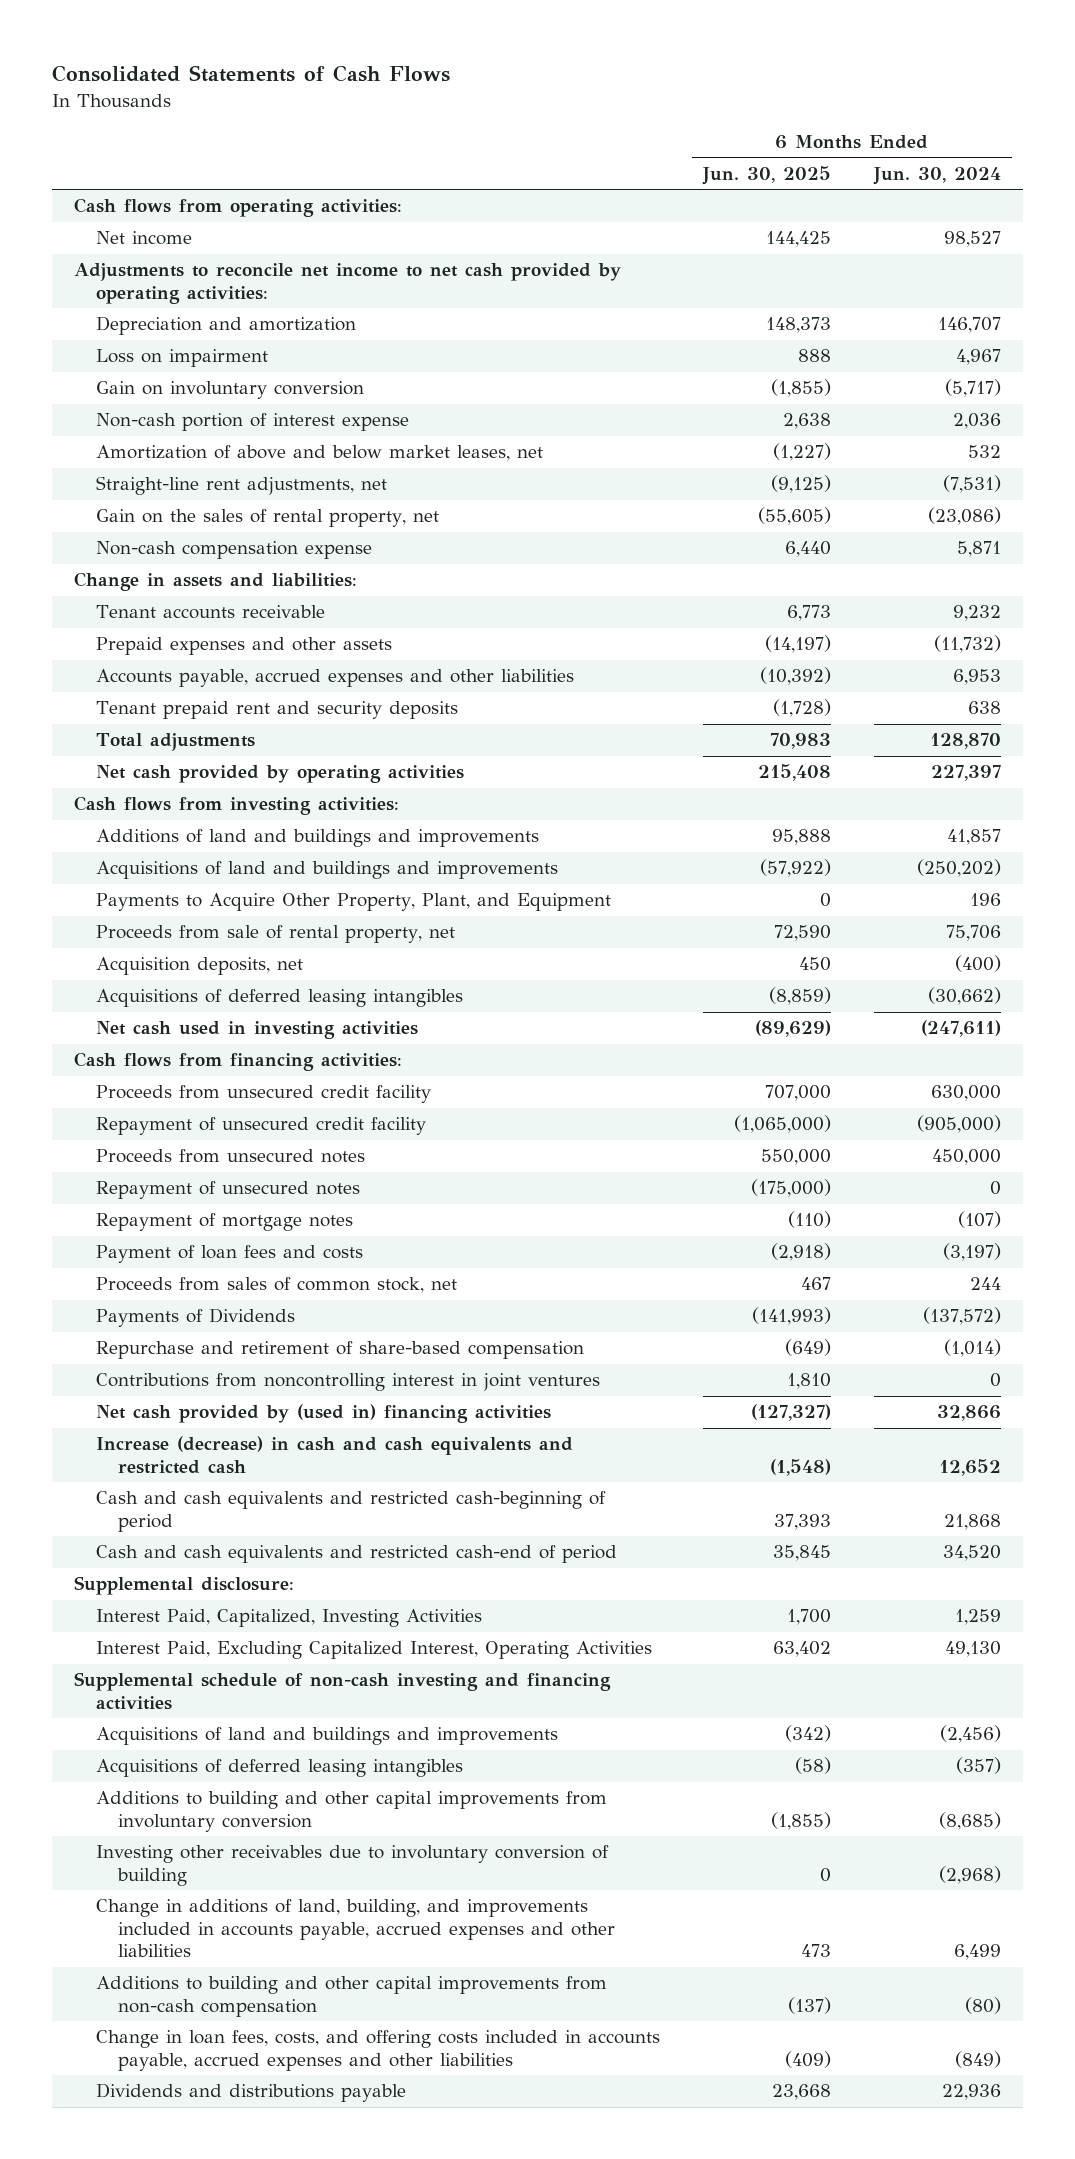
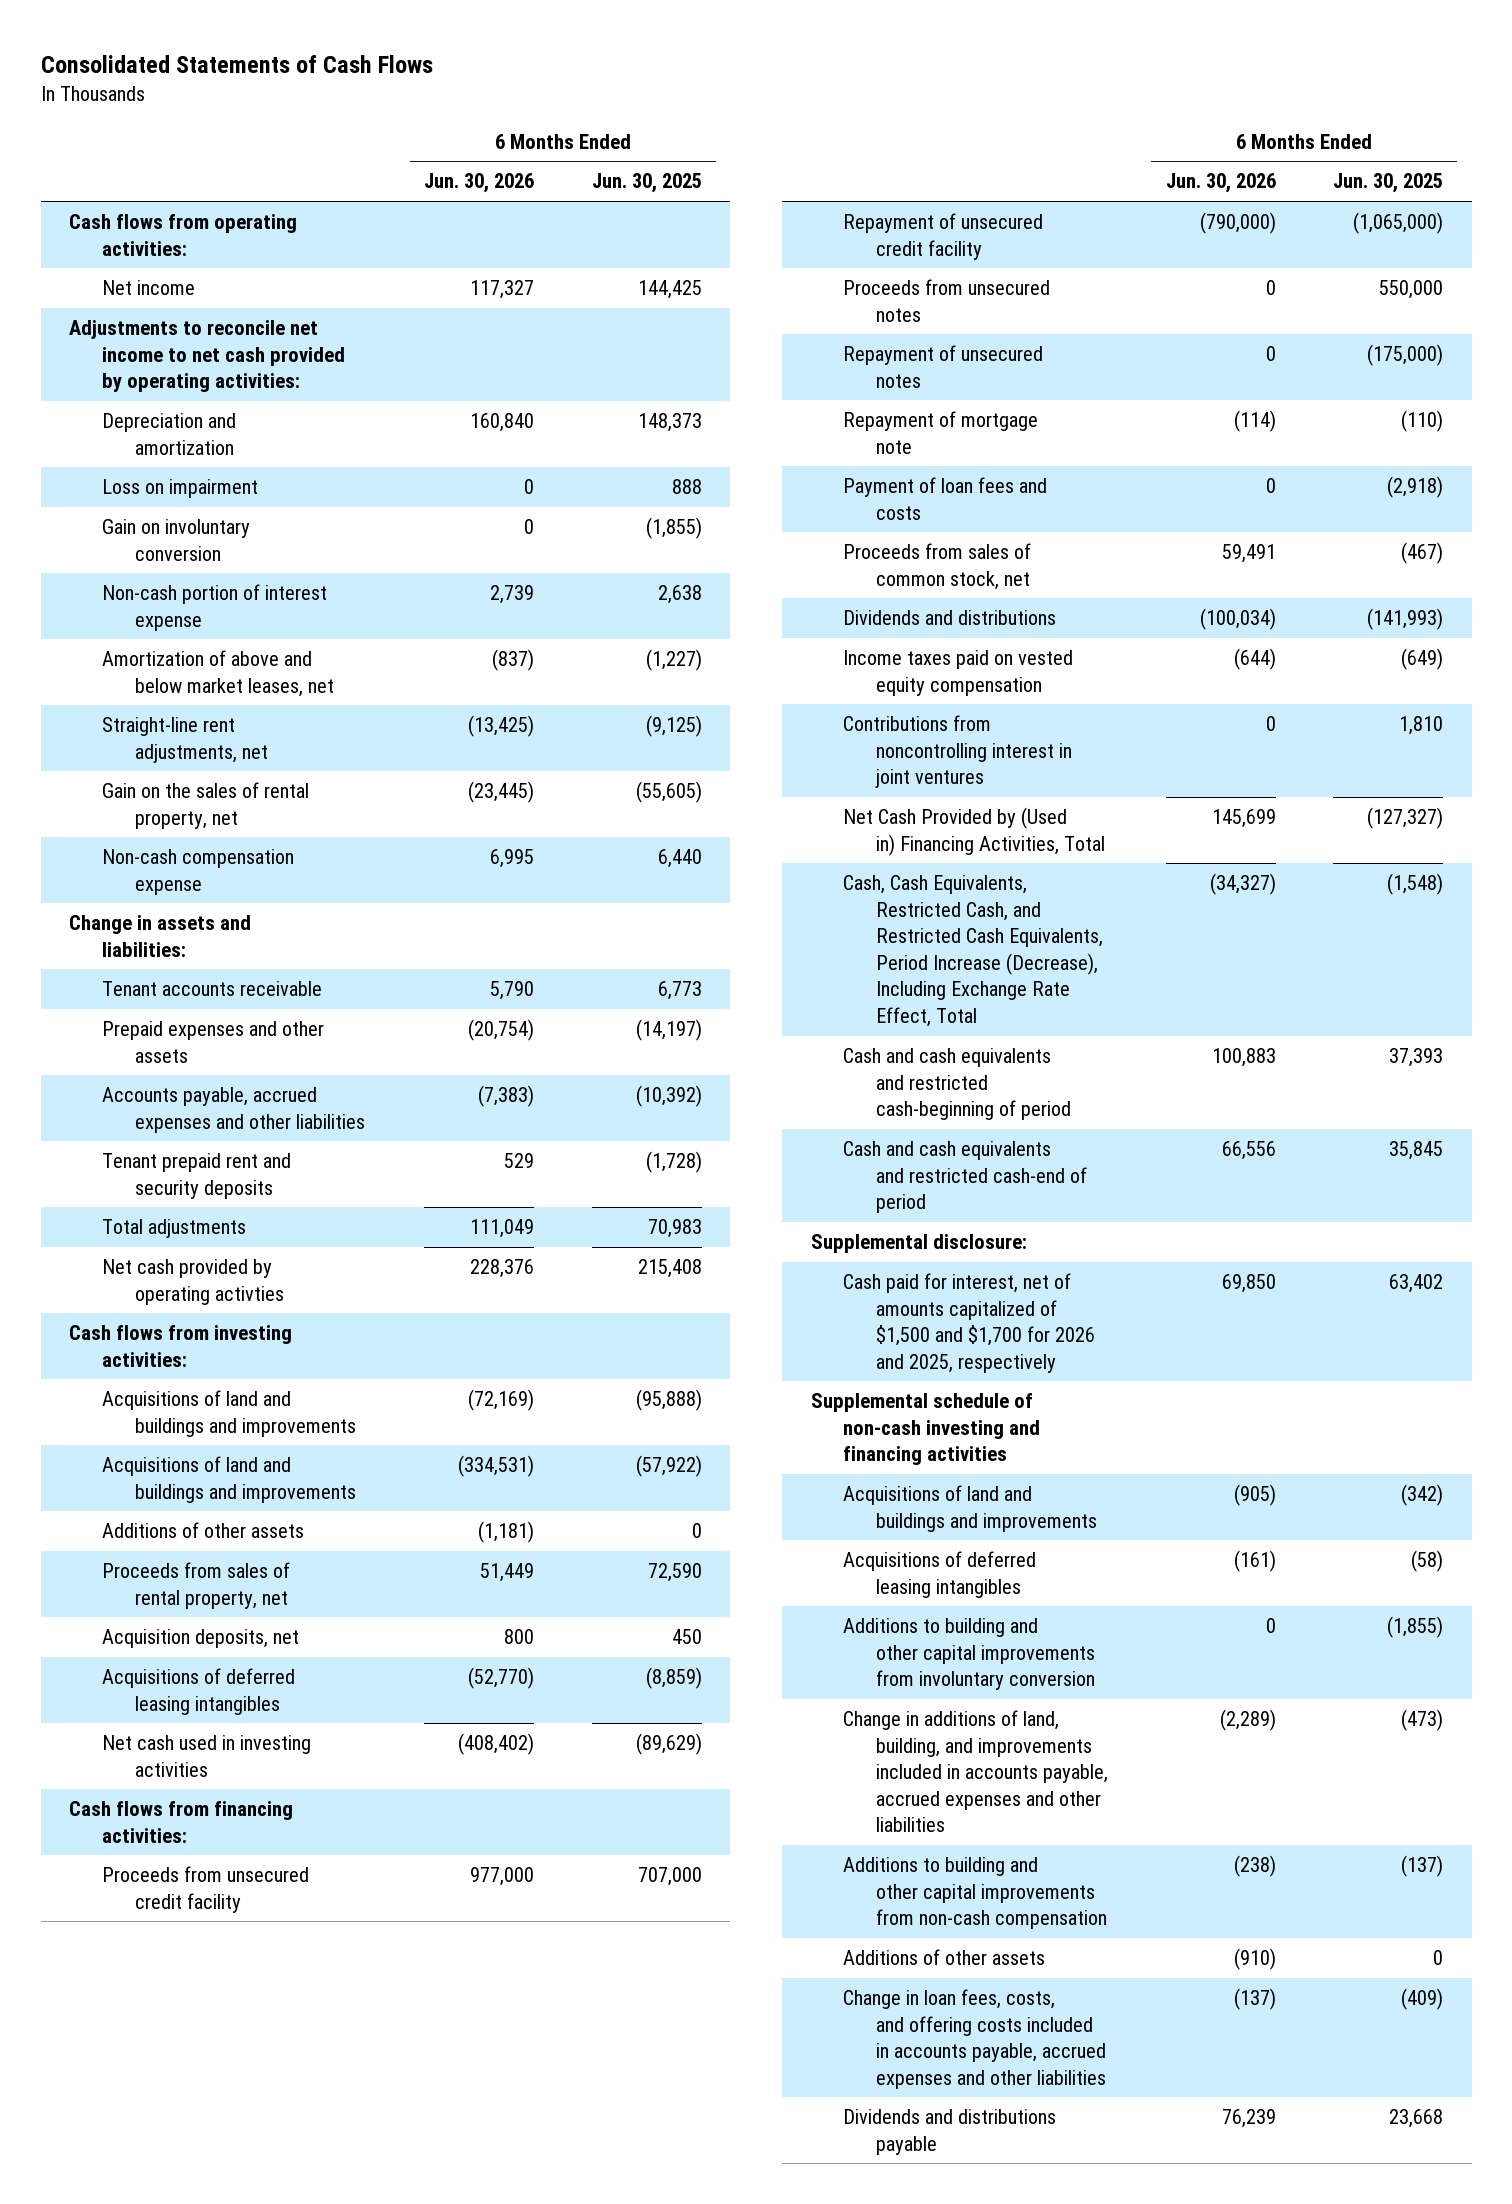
- | 6 Months Ended Jun. 30, 2025 | 6 Months Ended Jun. 30, 2024
+ | 6 Months Ended Jun. 30, 2026 | 6 Months Ended Jun. 30, 2025
- Net cash provided by operating activities | 215,408 | 227,397
+ Net cash provided by operating activties | 228,376 | 215,408
- Additions of land and buildings and improvements | 95,888 | 41,857
+ Acquisitions of land and buildings and improvements | (72,169) | (95,888)
- Payments to Acquire Other Property, Plant, and Equipment | 0 | 196
- Proceeds from sale of rental property, net | 72,590 | 75,706
+ Additions of other assets | (1,181) | 0
+ Proceeds from sales of rental property, net | 51,449 | 72,590
- Repayment of mortgage notes | (110) | (107)
+ Repayment of mortgage note | (114) | (110)
- Proceeds from sales of common stock, net | 467 | 244
- Payments of Dividends | (141,993) | (137,572)
- Repurchase and retirement of share-based compensation | (649) | (1,014)
+ Proceeds from sales of common stock, net | 59,491 | (467)
+ Dividends and distributions | (100,034) | (141,993)
+ Income taxes paid on vested equity compensation | (644) | (649)
- Net cash provided by (used in) financing activities | (127,327) | 32,866
- Increase (decrease) in cash and cash equivalents and restricted cash | (1,548) | 12,652
+ Net Cash Provided by (Used in) Financing Activities, Total | 145,699 | (127,327)
+ Cash, Cash Equivalents, Restricted Cash, and Restricted Cash Equivalents, Period Increase (Decrease), Including Exchange Rate Effect, Total | (34,327) | (1,548)
- Interest Paid, Capitalized, Investing Activities | 1,700 | 1,259
- Interest Paid, Excluding Capitalized Interest, Operating Activities | 63,402 | 49,130
+ Cash paid for interest, net of amounts capitalized of $1,500 and $1,700 for 2026 and 2025, respectively | 69,850 | 63,402
- Investing other receivables due to involuntary conversion of building | 0 | (2,968)
- Change in additions of land, building, and improvements included in accounts payable, accrued expenses and other liabilities | 473 | 6,499
+ Change in additions of land, building, and improvements included in accounts payable, accrued expenses and other liabilities | (2,289) | (473)
+ Additions of other assets | (910) | 0

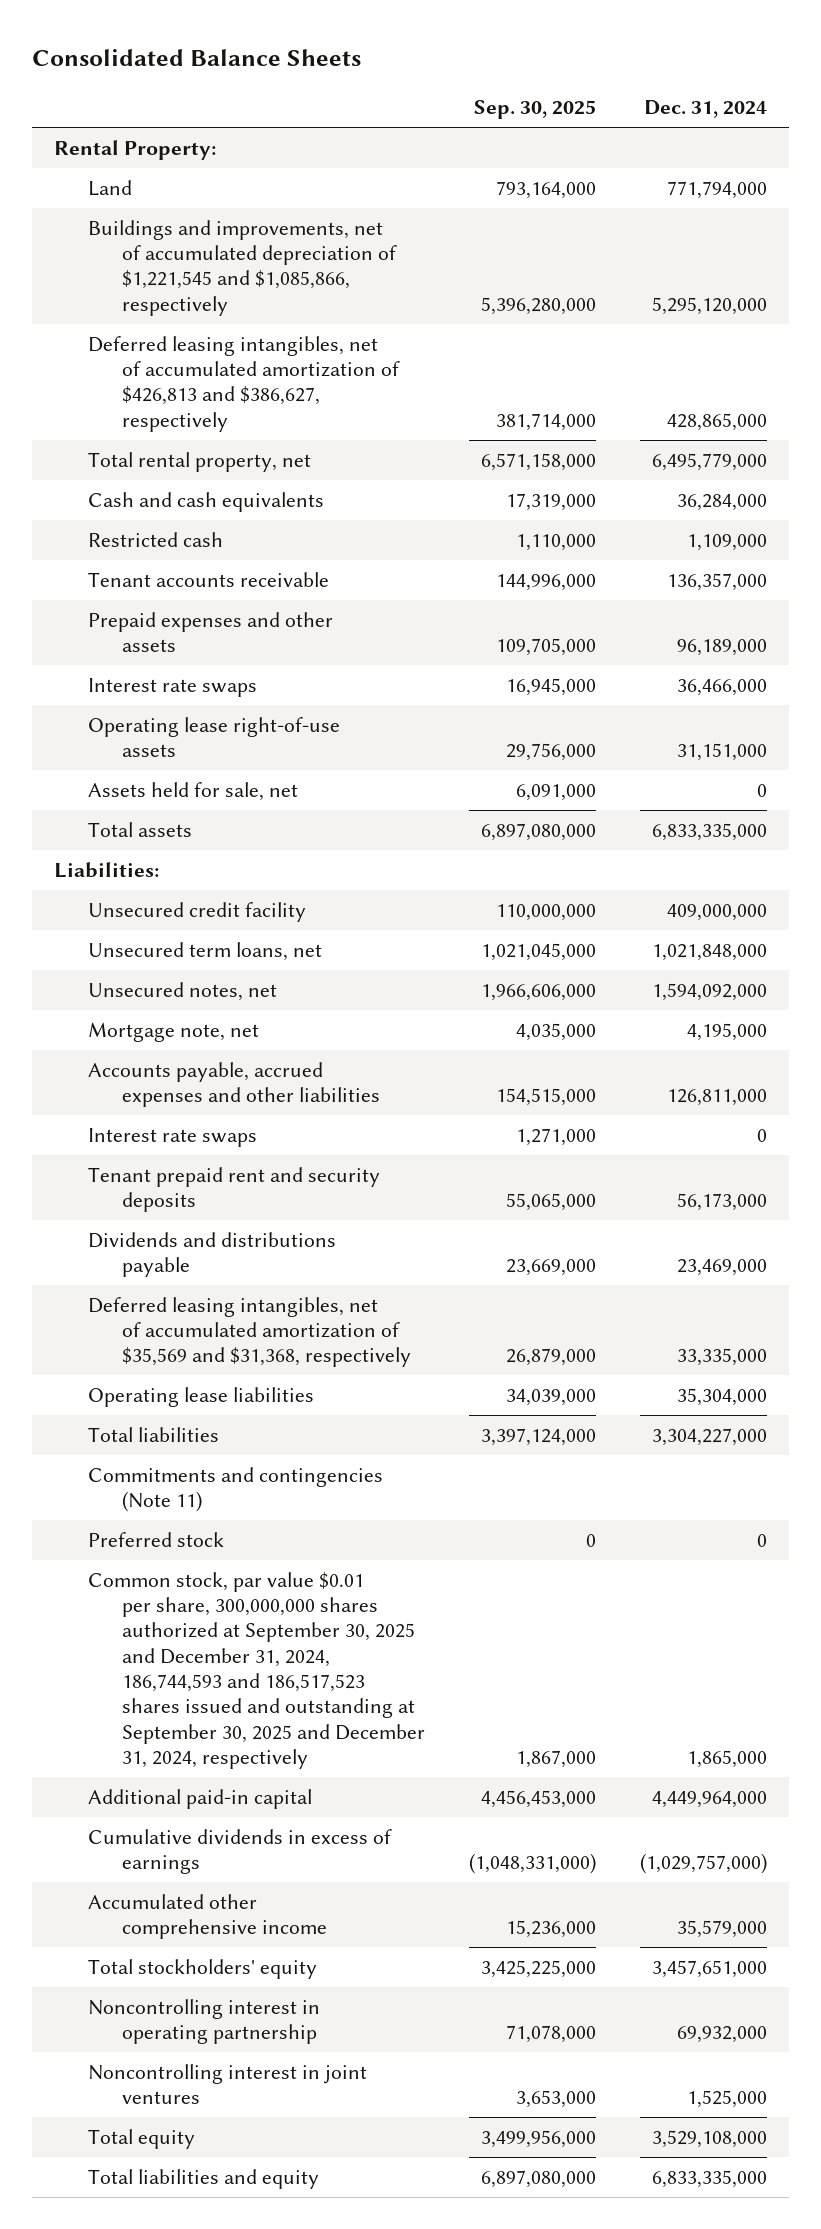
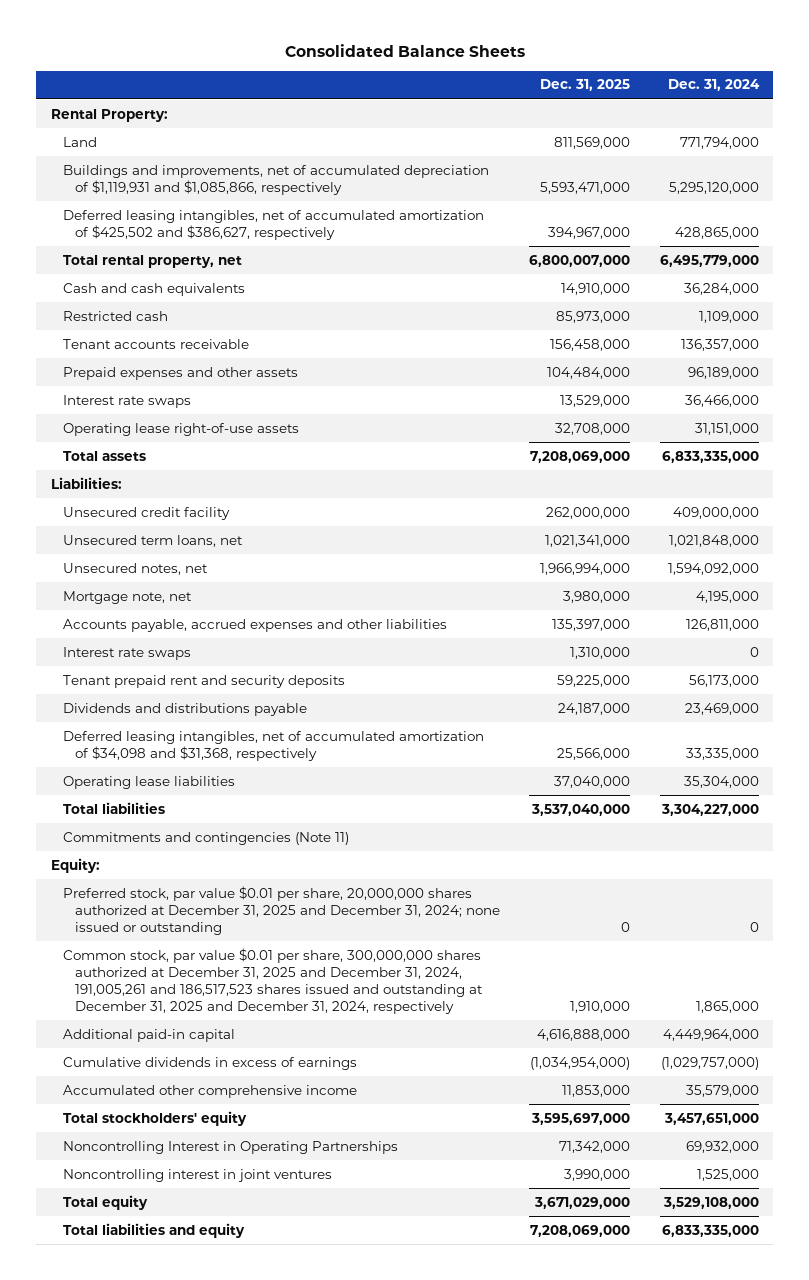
- | Sep. 30, 2025 | Dec. 31, 2024
+ | Dec. 31, 2025 | Dec. 31, 2024
- Buildings and improvements, net of accumulated depreciation of $1,221,545 and $1,085,866, respectively | 5,396,280,000 | 5,295,120,000
- Deferred leasing intangibles, net of accumulated amortization of $426,813 and $386,627, respectively | 381,714,000 | 428,865,000
+ Buildings and improvements, net of accumulated depreciation of $1,119,931 and $1,085,866, respectively | 5,593,471,000 | 5,295,120,000
+ Deferred leasing intangibles, net of accumulated amortization of $425,502 and $386,627, respectively | 394,967,000 | 428,865,000
- Assets held for sale, net | 6,091,000 | 0
- Deferred leasing intangibles, net of accumulated amortization of $35,569 and $31,368, respectively | 26,879,000 | 33,335,000
+ Deferred leasing intangibles, net of accumulated amortization of $34,098 and $31,368, respectively | 25,566,000 | 33,335,000
- Preferred stock | 0 | 0
- Common stock, par value $0.01 per share, 300,000,000 shares authorized at September 30, 2025 and December 31, 2024, 186,744,593 and 186,517,523 shares issued and outstanding at September 30, 2025 and December 31, 2024, respectively | 1,867,000 | 1,865,000
+ Equity:
+ Preferred stock, par value $0.01 per share, 20,000,000 shares authorized at December 31, 2025 and December 31, 2024; none issued or outstanding | 0 | 0
+ Common stock, par value $0.01 per share, 300,000,000 shares authorized at December 31, 2025 and December 31, 2024, 191,005,261 and 186,517,523 shares issued and outstanding at December 31, 2025 and December 31, 2024, respectively | 1,910,000 | 1,865,000
- Noncontrolling interest in operating partnership | 71,078,000 | 69,932,000
+ Noncontrolling Interest in Operating Partnerships | 71,342,000 | 69,932,000

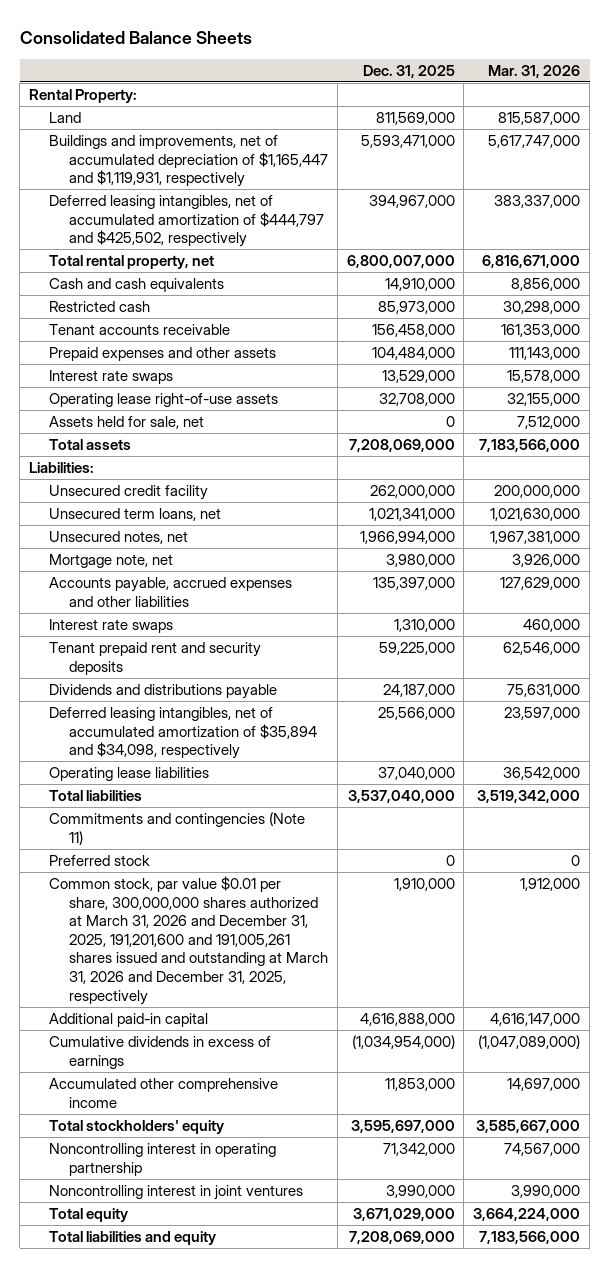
- | Dec. 31, 2025 | Dec. 31, 2024
+ | Dec. 31, 2025 | Mar. 31, 2026
- Buildings and improvements, net of accumulated depreciation of $1,119,931 and $1,085,866, respectively | 5,593,471,000 | 5,295,120,000
- Deferred leasing intangibles, net of accumulated amortization of $425,502 and $386,627, respectively | 394,967,000 | 428,865,000
+ Buildings and improvements, net of accumulated depreciation of $1,165,447 and $1,119,931, respectively | 5,593,471,000 | 5,617,747,000
+ Deferred leasing intangibles, net of accumulated amortization of $444,797 and $425,502, respectively | 394,967,000 | 383,337,000
+ Assets held for sale, net | 0 | 7,512,000
- Deferred leasing intangibles, net of accumulated amortization of $34,098 and $31,368, respectively | 25,566,000 | 33,335,000
+ Deferred leasing intangibles, net of accumulated amortization of $35,894 and $34,098, respectively | 25,566,000 | 23,597,000
- Equity:
- Preferred stock, par value $0.01 per share, 20,000,000 shares authorized at December 31, 2025 and December 31, 2024; none issued or outstanding | 0 | 0
- Common stock, par value $0.01 per share, 300,000,000 shares authorized at December 31, 2025 and December 31, 2024, 191,005,261 and 186,517,523 shares issued and outstanding at December 31, 2025 and December 31, 2024, respectively | 1,910,000 | 1,865,000
+ Preferred stock | 0 | 0
+ Common stock, par value $0.01 per share, 300,000,000 shares authorized at March 31, 2026 and December 31, 2025, 191,201,600 and 191,005,261 shares issued and outstanding at March 31, 2026 and December 31, 2025, respectively | 1,910,000 | 1,912,000
- Noncontrolling Interest in Operating Partnerships | 71,342,000 | 69,932,000
+ Noncontrolling interest in operating partnership | 71,342,000 | 74,567,000

